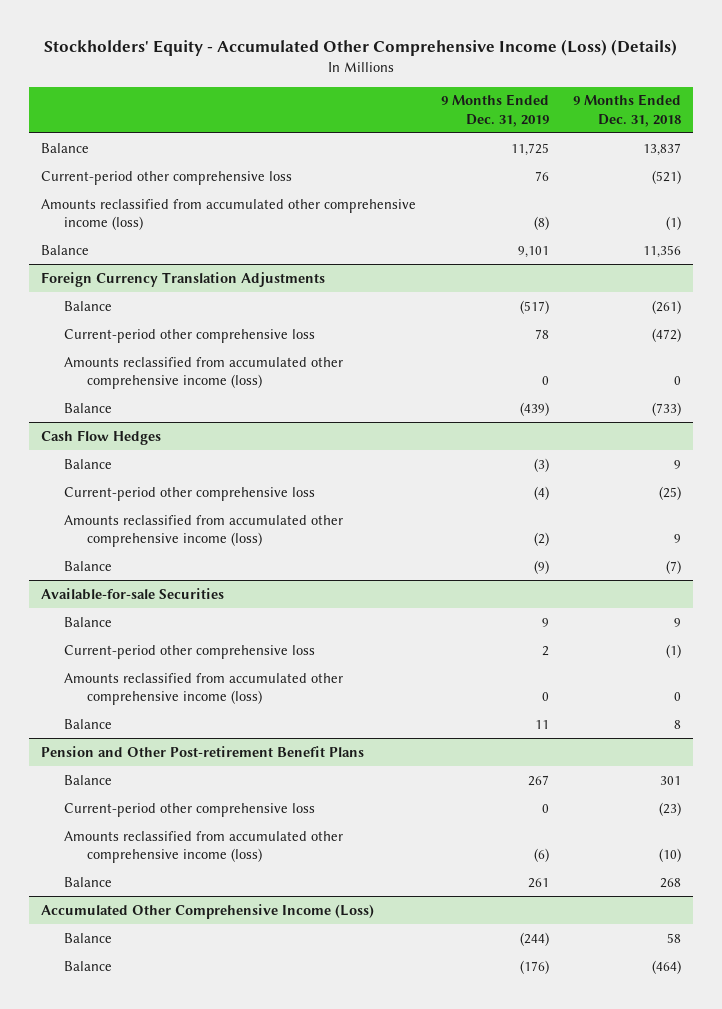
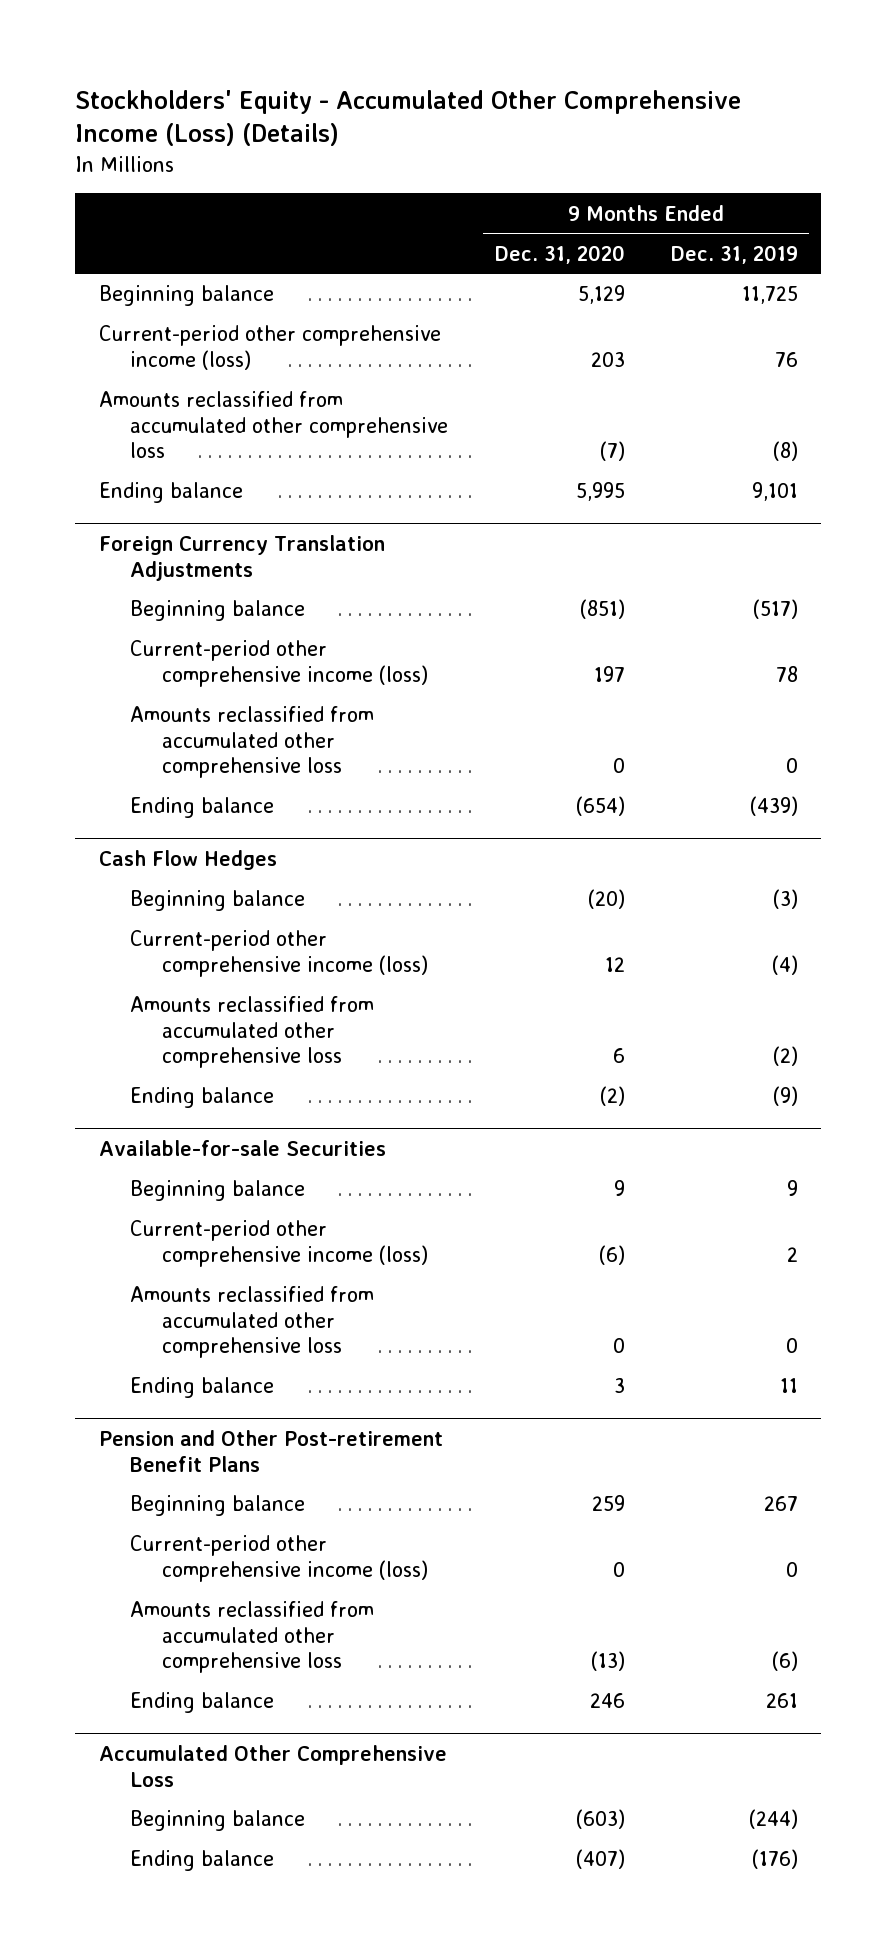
- | 9 Months Ended Dec. 31, 2019 | 9 Months Ended Dec. 31, 2018
+ | 9 Months Ended Dec. 31, 2020 | 9 Months Ended Dec. 31, 2019
- Balance | 11,725 | 13,837
- Current-period other comprehensive loss | 76 | (521)
- Amounts reclassified from accumulated other comprehensive income (loss) | (8) | (1)
- Balance | 9,101 | 11,356
+ Beginning balance | 5,129 | 11,725
+ Current-period other comprehensive income (loss) | 203 | 76
+ Amounts reclassified from accumulated other comprehensive loss | (7) | (8)
+ Ending balance | 5,995 | 9,101
@ Foreign Currency Translation Adjustments
- Balance | (517) | (261)
- Current-period other comprehensive loss | 78 | (472)
- Amounts reclassified from accumulated other comprehensive income (loss) | 0 | 0
- Balance | (439) | (733)
+ Beginning balance | (851) | (517)
+ Current-period other comprehensive income (loss) | 197 | 78
+ Amounts reclassified from accumulated other comprehensive loss | 0 | 0
+ Ending balance | (654) | (439)
@ Cash Flow Hedges
- Balance | (3) | 9
- Current-period other comprehensive loss | (4) | (25)
- Amounts reclassified from accumulated other comprehensive income (loss) | (2) | 9
- Balance | (9) | (7)
+ Beginning balance | (20) | (3)
+ Current-period other comprehensive income (loss) | 12 | (4)
+ Amounts reclassified from accumulated other comprehensive loss | 6 | (2)
+ Ending balance | (2) | (9)
@ Available-for-sale Securities
- Balance | 9 | 9
- Current-period other comprehensive loss | 2 | (1)
- Amounts reclassified from accumulated other comprehensive income (loss) | 0 | 0
- Balance | 11 | 8
+ Beginning balance | 9 | 9
+ Current-period other comprehensive income (loss) | (6) | 2
+ Amounts reclassified from accumulated other comprehensive loss | 0 | 0
+ Ending balance | 3 | 11
@ Pension and Other Post-retirement Benefit Plans
- Balance | 267 | 301
- Current-period other comprehensive loss | 0 | (23)
- Amounts reclassified from accumulated other comprehensive income (loss) | (6) | (10)
- Balance | 261 | 268
- Accumulated Other Comprehensive Income (Loss)
- Balance | (244) | 58
- Balance | (176) | (464)
@ Pension and Other Post-retirement Benefit Plans
+ Beginning balance | 259 | 267
+ Current-period other comprehensive income (loss) | 0 | 0
+ Amounts reclassified from accumulated other comprehensive loss | (13) | (6)
+ Ending balance | 246 | 261
+ Accumulated Other Comprehensive Loss
+ Beginning balance | (603) | (244)
+ Ending balance | (407) | (176)

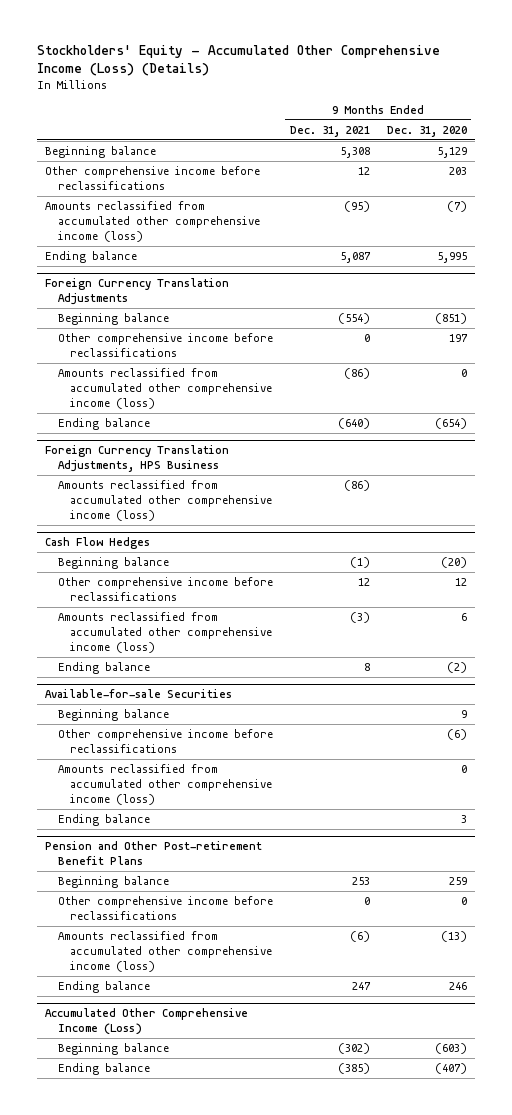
- | 9 Months Ended Dec. 31, 2020 | 9 Months Ended Dec. 31, 2019
+ | 9 Months Ended Dec. 31, 2021 | 9 Months Ended Dec. 31, 2020
- Current-period other comprehensive income (loss) | 203 | 76
- Amounts reclassified from accumulated other comprehensive loss | (7) | (8)
+ Other comprehensive income before reclassifications | 12 | 203
+ Amounts reclassified from accumulated other comprehensive income (loss) | (95) | (7)
@ Foreign Currency Translation Adjustments
- Current-period other comprehensive income (loss) | 197 | 78
- Amounts reclassified from accumulated other comprehensive loss | 0 | 0
+ Other comprehensive income before reclassifications | 0 | 197
+ Amounts reclassified from accumulated other comprehensive income (loss) | (86) | 0
+ Foreign Currency Translation Adjustments, HPS Business
+ Amounts reclassified from accumulated other comprehensive income (loss) | (86) |
@ Cash Flow Hedges
- Current-period other comprehensive income (loss) | 12 | (4)
- Amounts reclassified from accumulated other comprehensive loss | 6 | (2)
+ Other comprehensive income before reclassifications | 12 | 12
+ Amounts reclassified from accumulated other comprehensive income (loss) | (3) | 6
@ Available-for-sale Securities
- Current-period other comprehensive income (loss) | (6) | 2
- Amounts reclassified from accumulated other comprehensive loss | 0 | 0
+ Other comprehensive income before reclassifications | | (6)
+ Amounts reclassified from accumulated other comprehensive income (loss) | | 0
@ Pension and Other Post-retirement Benefit Plans
- Current-period other comprehensive income (loss) | 0 | 0
- Amounts reclassified from accumulated other comprehensive loss | (13) | (6)
+ Other comprehensive income before reclassifications | 0 | 0
+ Amounts reclassified from accumulated other comprehensive income (loss) | (6) | (13)
- Accumulated Other Comprehensive Loss
+ Accumulated Other Comprehensive Income (Loss)

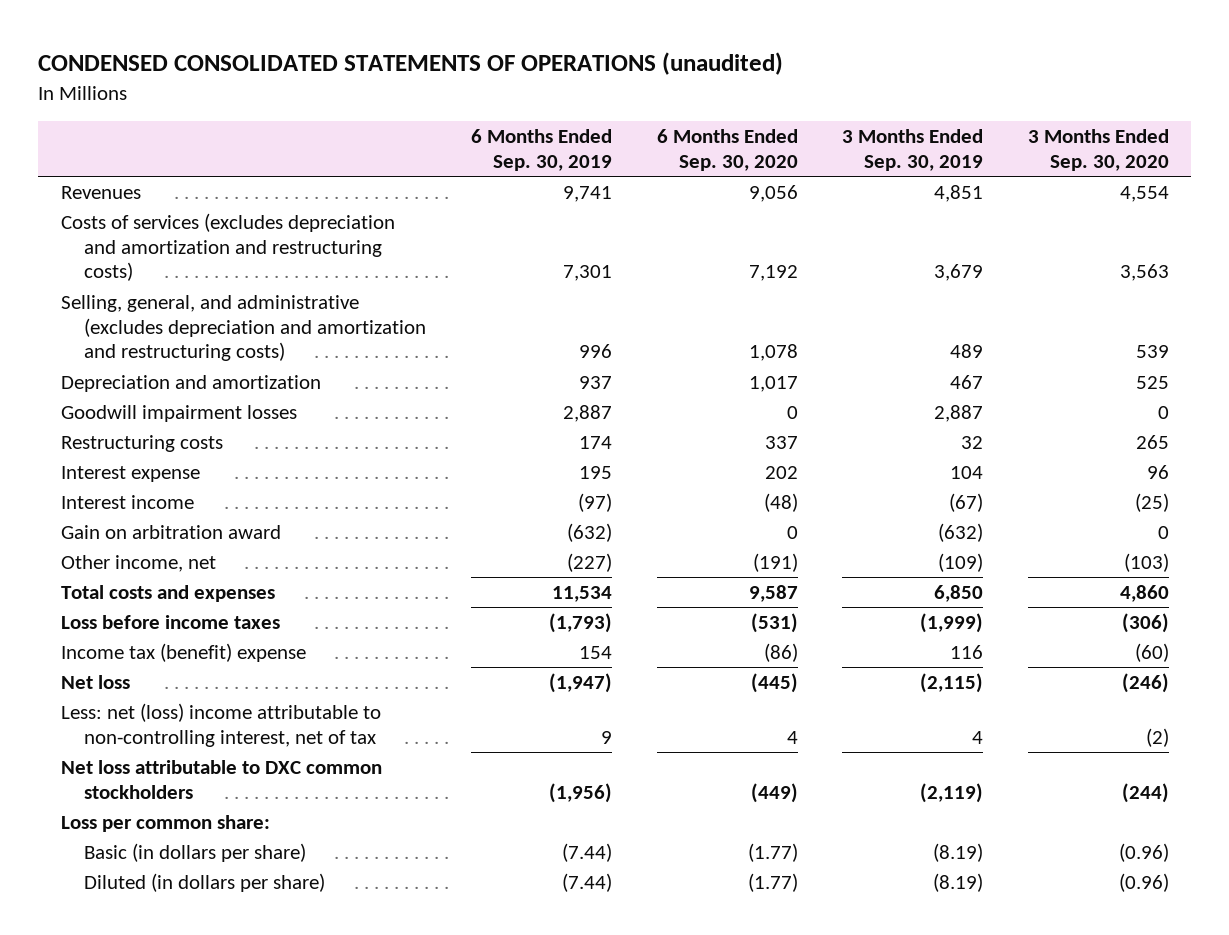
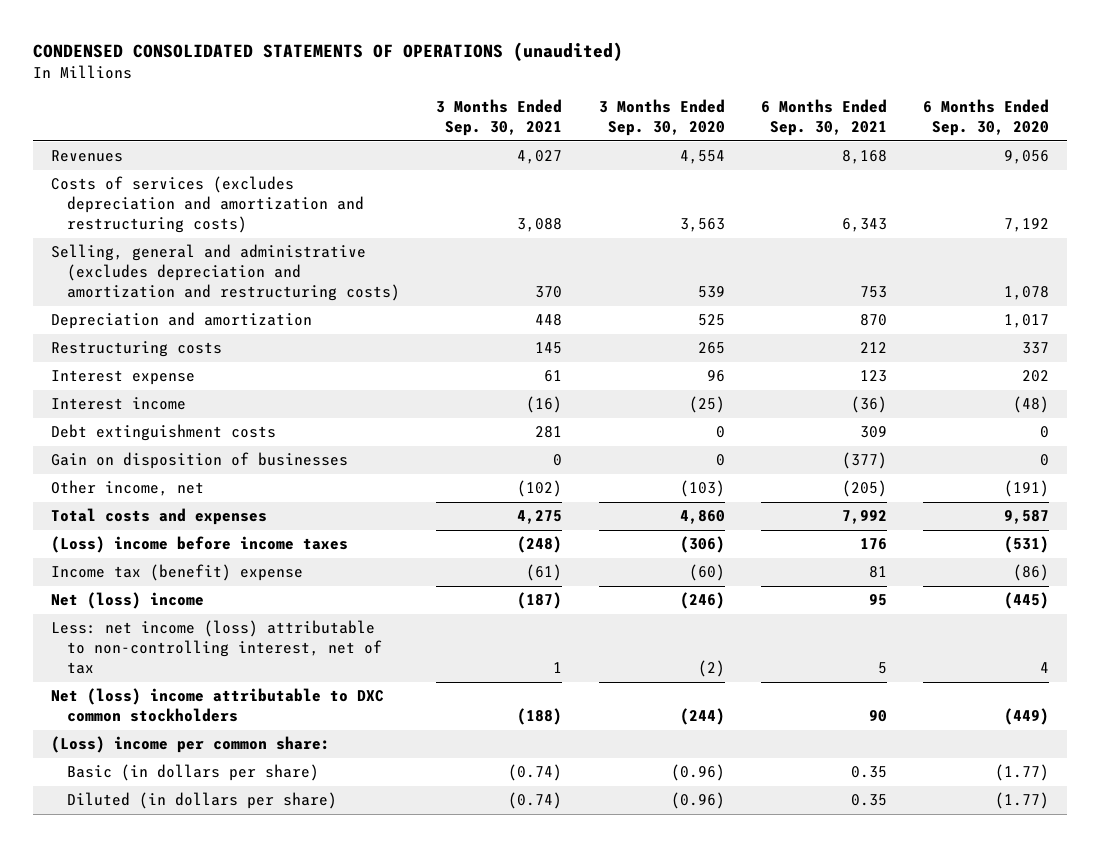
- | 6 Months Ended Sep. 30, 2019 | 6 Months Ended Sep. 30, 2020 | 3 Months Ended Sep. 30, 2019 | 3 Months Ended Sep. 30, 2020
+ | 3 Months Ended Sep. 30, 2021 | 3 Months Ended Sep. 30, 2020 | 6 Months Ended Sep. 30, 2021 | 6 Months Ended Sep. 30, 2020
- Selling, general, and administrative (excludes depreciation and amortization and restructuring costs) | 996 | 1,078 | 489 | 539
+ Selling, general and administrative (excludes depreciation and amortization and restructuring costs) | 370 | 539 | 753 | 1,078
- Goodwill impairment losses | 2,887 | 0 | 2,887 | 0
- Gain on arbitration award | (632) | 0 | (632) | 0
+ Debt extinguishment costs | 281 | 0 | 309 | 0
+ Gain on disposition of businesses | 0 | 0 | (377) | 0
- Loss before income taxes | (1,793) | (531) | (1,999) | (306)
+ (Loss) income before income taxes | (248) | (306) | 176 | (531)
- Net loss | (1,947) | (445) | (2,115) | (246)
- Less: net (loss) income attributable to non-controlling interest, net of tax | 9 | 4 | 4 | (2)
- Net loss attributable to DXC common stockholders | (1,956) | (449) | (2,119) | (244)
- Loss per common share:
+ Net (loss) income | (187) | (246) | 95 | (445)
+ Less: net income (loss) attributable to non-controlling interest, net of tax | 1 | (2) | 5 | 4
+ Net (loss) income attributable to DXC common stockholders | (188) | (244) | 90 | (449)
+ (Loss) income per common share:

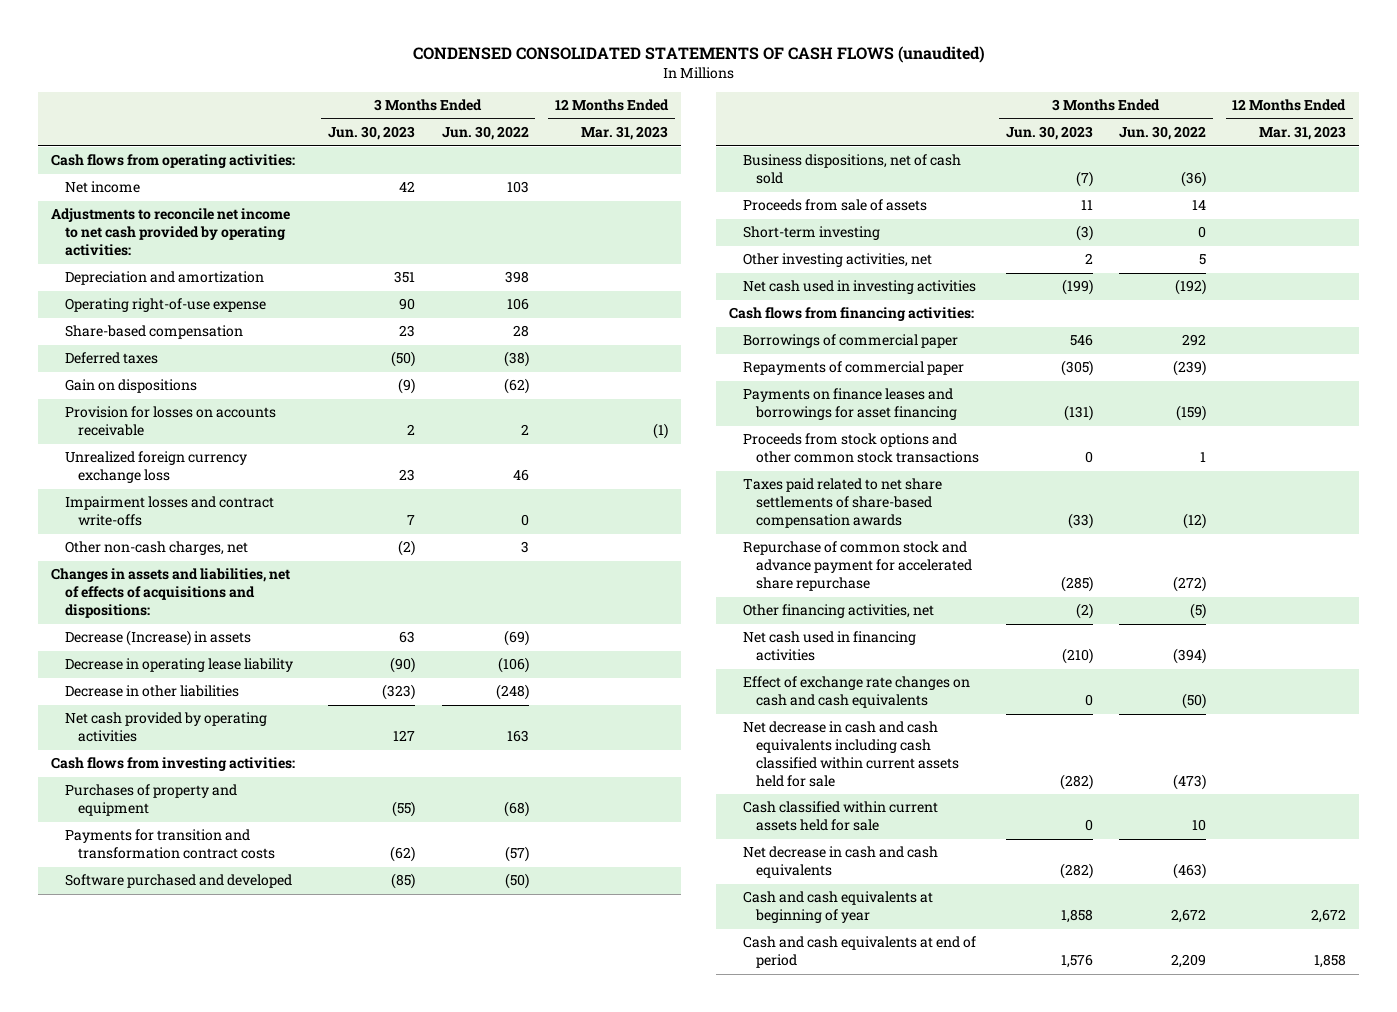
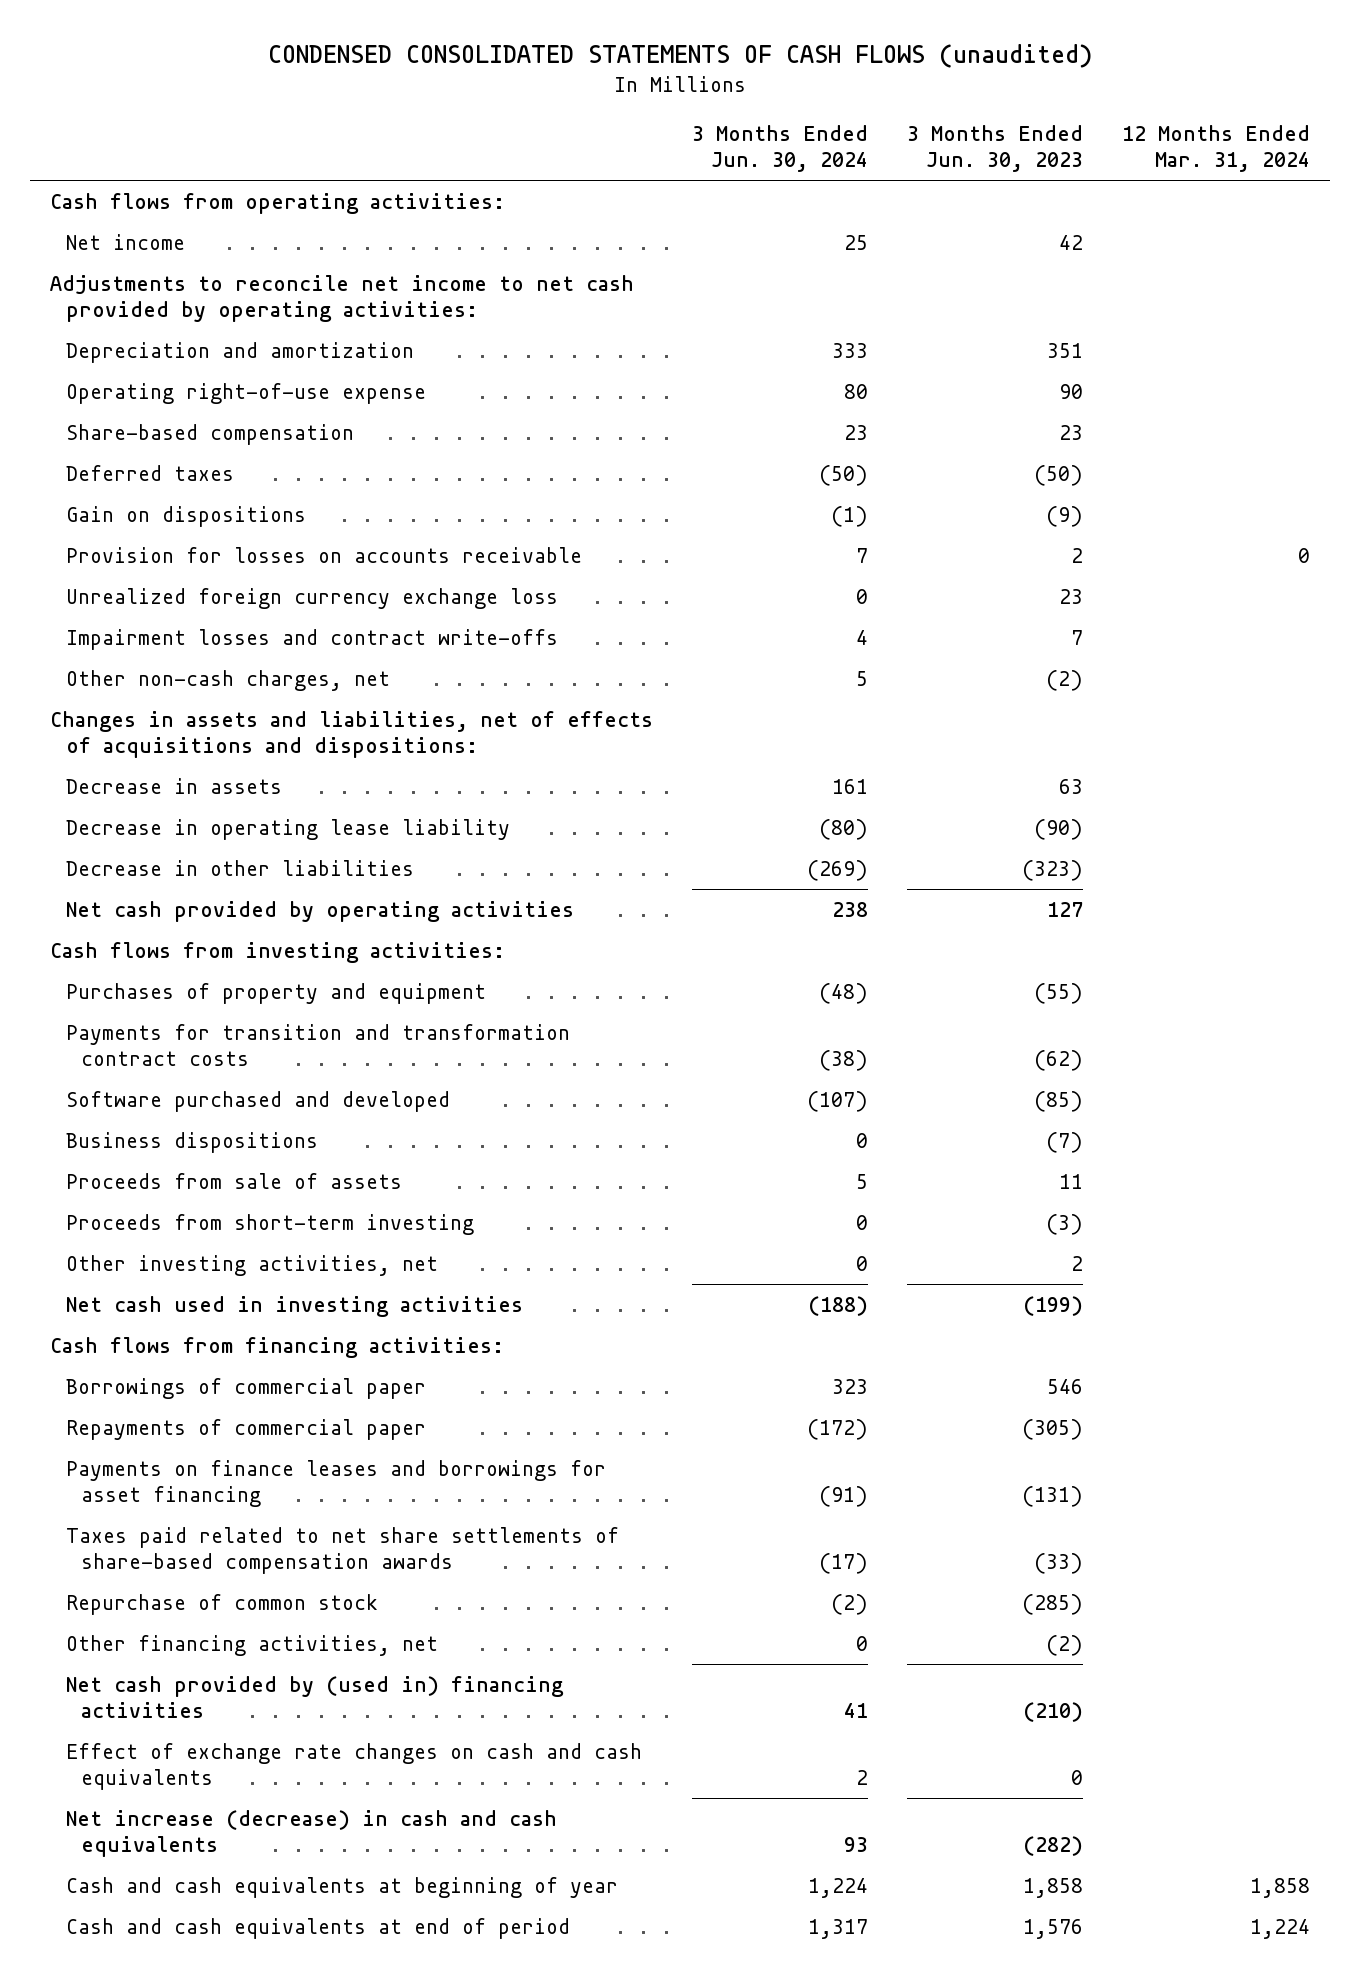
- | 3 Months Ended Jun. 30, 2023 | 3 Months Ended Jun. 30, 2022 | 12 Months Ended Mar. 31, 2023
+ | 3 Months Ended Jun. 30, 2024 | 3 Months Ended Jun. 30, 2023 | 12 Months Ended Mar. 31, 2024
- Decrease (Increase) in assets | 63 | (69) |
+ Decrease in assets | 161 | 63 |
- Business dispositions, net of cash sold | (7) | (36) |
+ Business dispositions | 0 | (7) |
- Short-term investing | (3) | 0 |
+ Proceeds from short-term investing | 0 | (3) |
- Proceeds from stock options and other common stock transactions | 0 | 1 |
- Repurchase of common stock and advance payment for accelerated share repurchase | (285) | (272) |
+ Repurchase of common stock | (2) | (285) |
- Net cash used in financing activities | (210) | (394) |
+ Net cash provided by (used in) financing activities | 41 | (210) |
- Net decrease in cash and cash equivalents including cash classified within current assets held for sale | (282) | (473) |
- Cash classified within current assets held for sale | 0 | 10 |
- Net decrease in cash and cash equivalents | (282) | (463) |
+ Net increase (decrease) in cash and cash equivalents | 93 | (282) |

